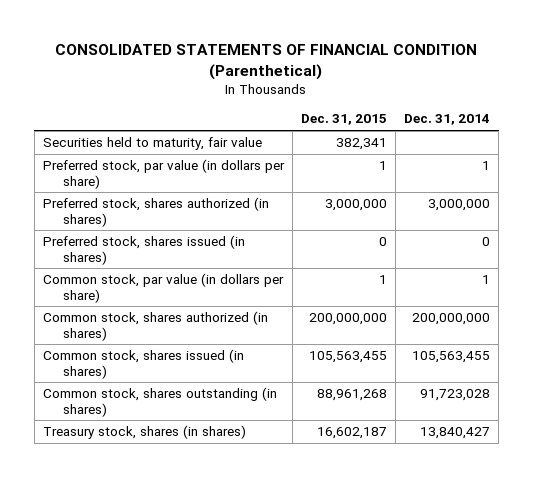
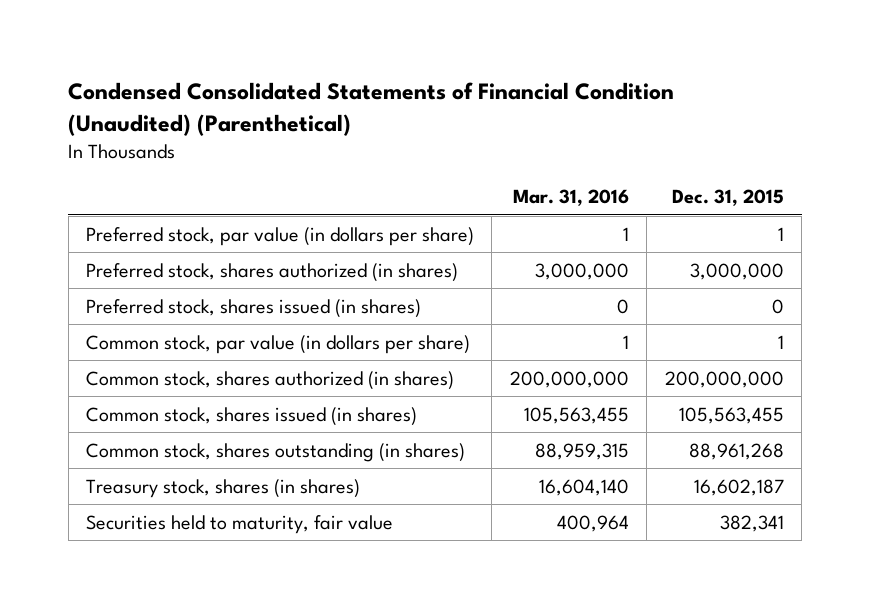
- CONSOLIDATED STATEMENTS OF FINANCIAL CONDITION (Parenthetical)
+ Condensed Consolidated Statements of Financial Condition (Unaudited) (Parenthetical)
- | Dec. 31, 2015 | Dec. 31, 2014
+ | Mar. 31, 2016 | Dec. 31, 2015
moved down: Securities held to maturity, fair value | 400,964 | 382,341

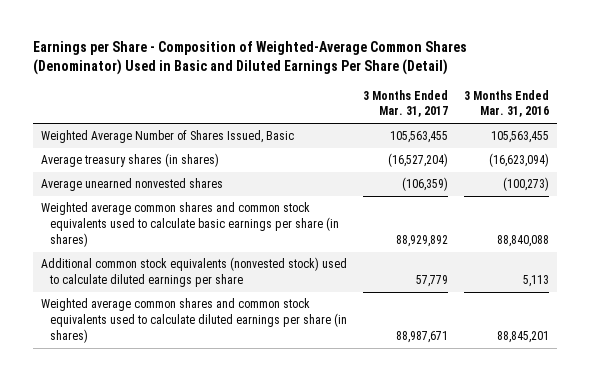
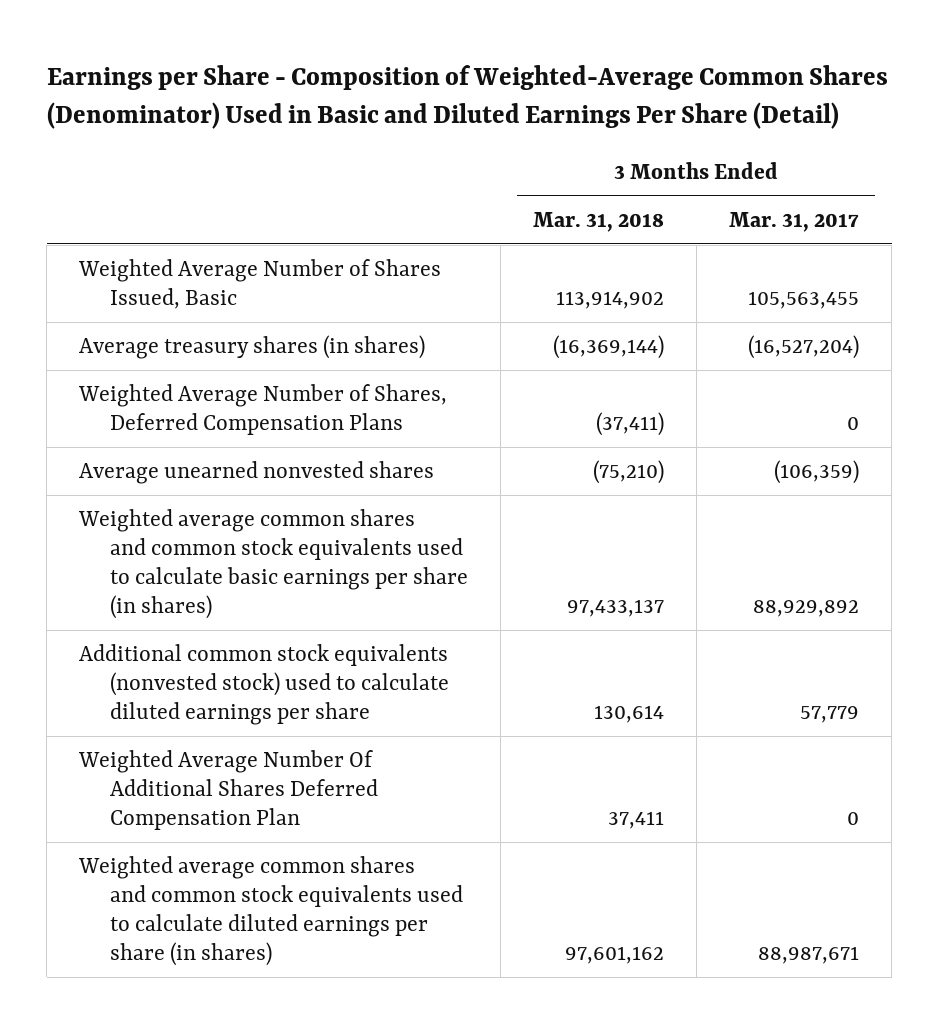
- | 3 Months Ended Mar. 31, 2017 | 3 Months Ended Mar. 31, 2016
+ | 3 Months Ended Mar. 31, 2018 | 3 Months Ended Mar. 31, 2017
+ Weighted Average Number of Shares, Deferred Compensation Plans | (37,411) | 0
+ Weighted Average Number Of Additional Shares Deferred Compensation Plan | 37,411 | 0

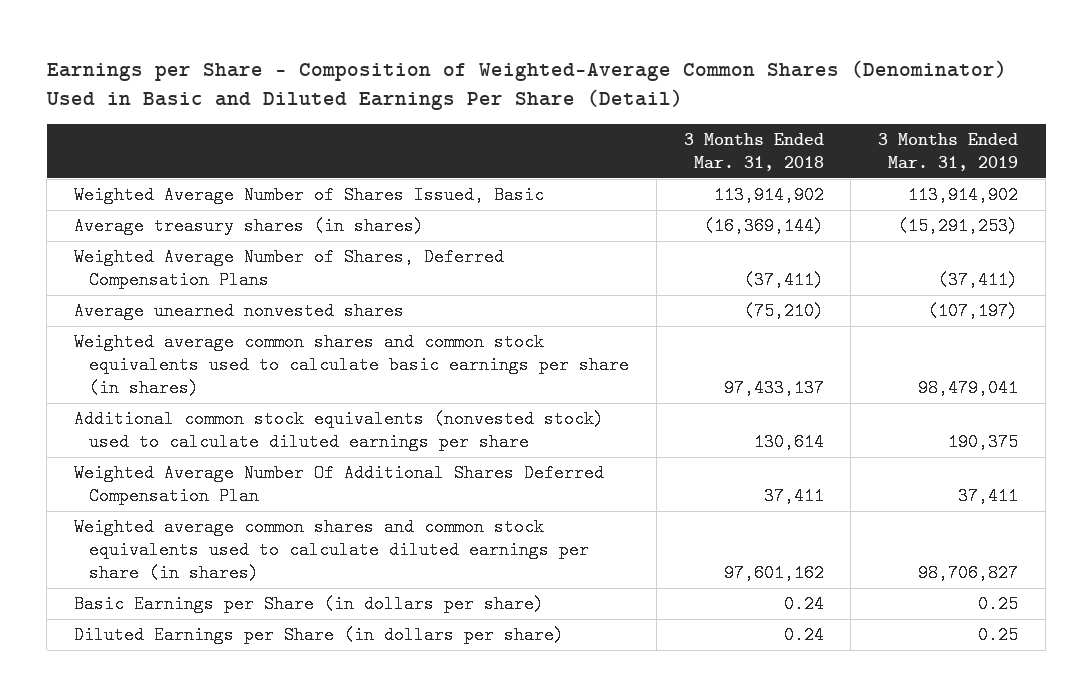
- | 3 Months Ended Mar. 31, 2018 | 3 Months Ended Mar. 31, 2017
+ | 3 Months Ended Mar. 31, 2018 | 3 Months Ended Mar. 31, 2019
+ Basic Earnings per Share (in dollars per share) | 0.24 | 0.25
+ Diluted Earnings per Share (in dollars per share) | 0.24 | 0.25

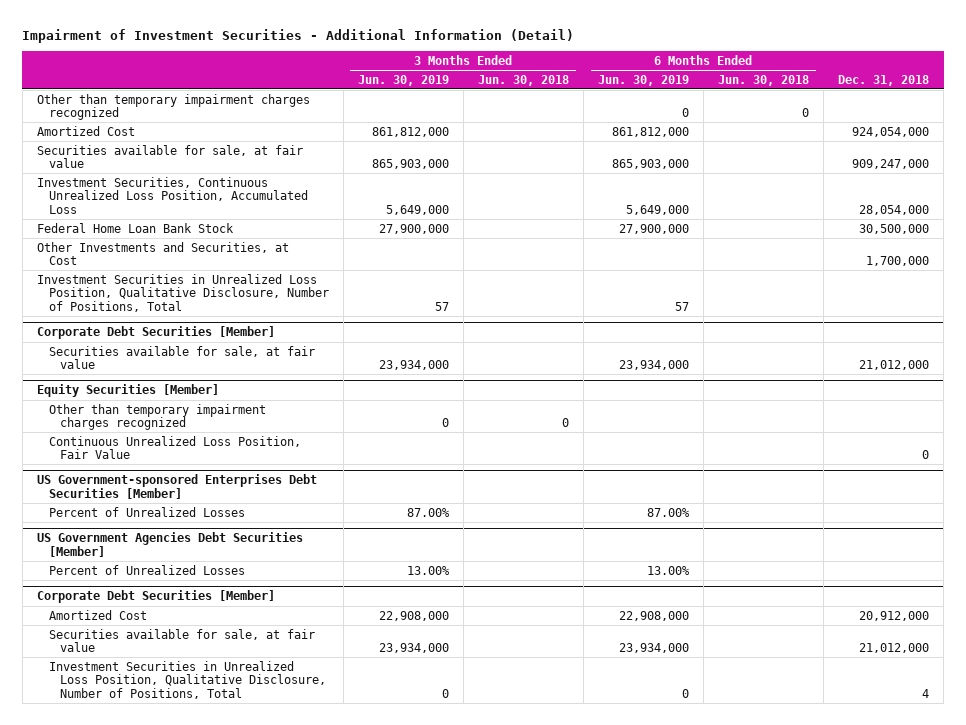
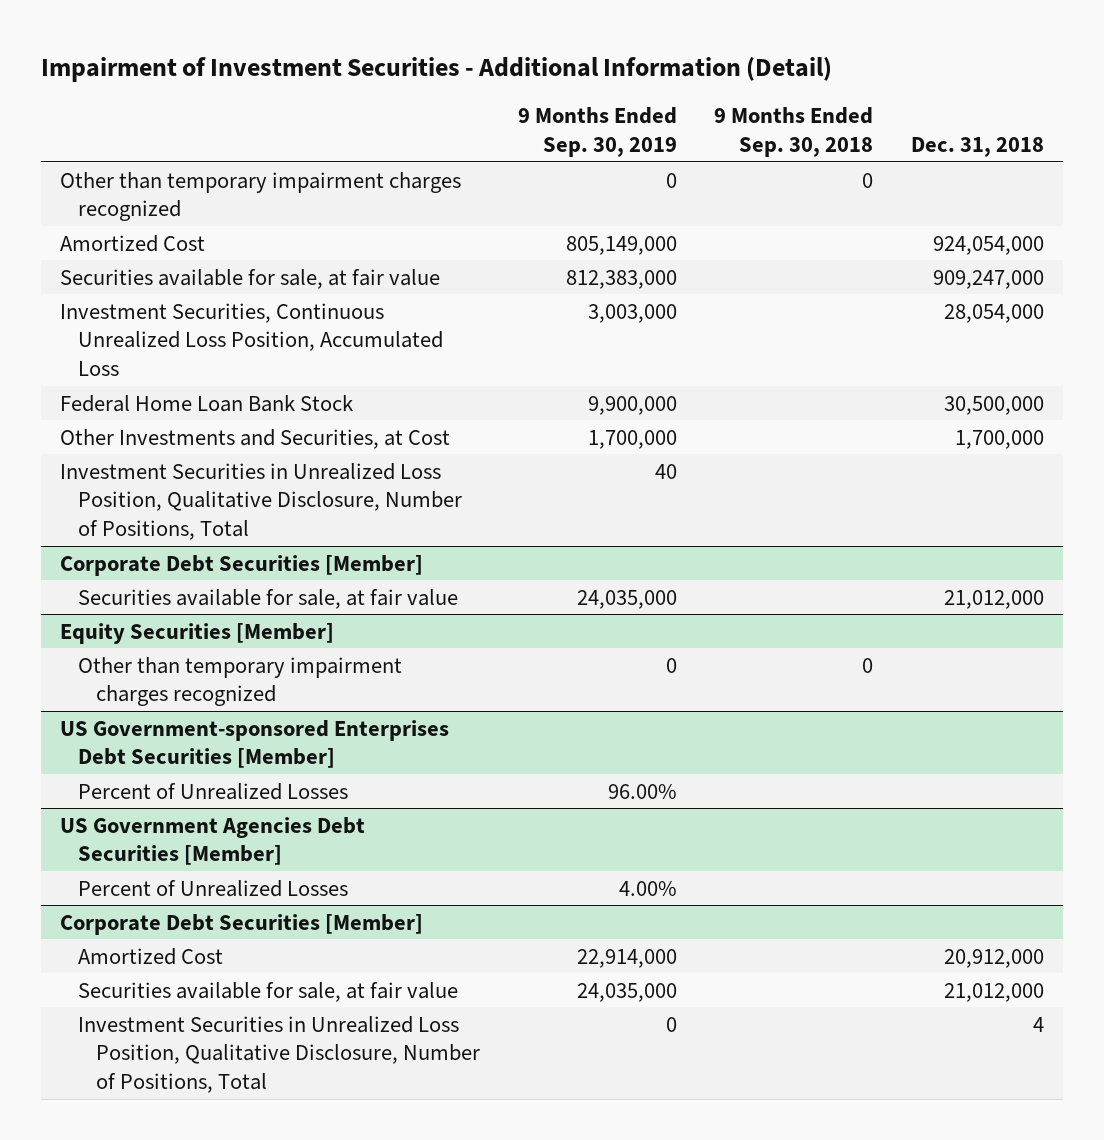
- | 3 Months Ended Jun. 30, 2019 | 3 Months Ended Jun. 30, 2018 | 6 Months Ended Jun. 30, 2019 | 6 Months Ended Jun. 30, 2018 | Dec. 31, 2018
+ | 9 Months Ended Sep. 30, 2019 | 9 Months Ended Sep. 30, 2018 | Dec. 31, 2018
@ Equity Securities [Member]
- Continuous Unrealized Loss Position, Fair Value | | | | | 0

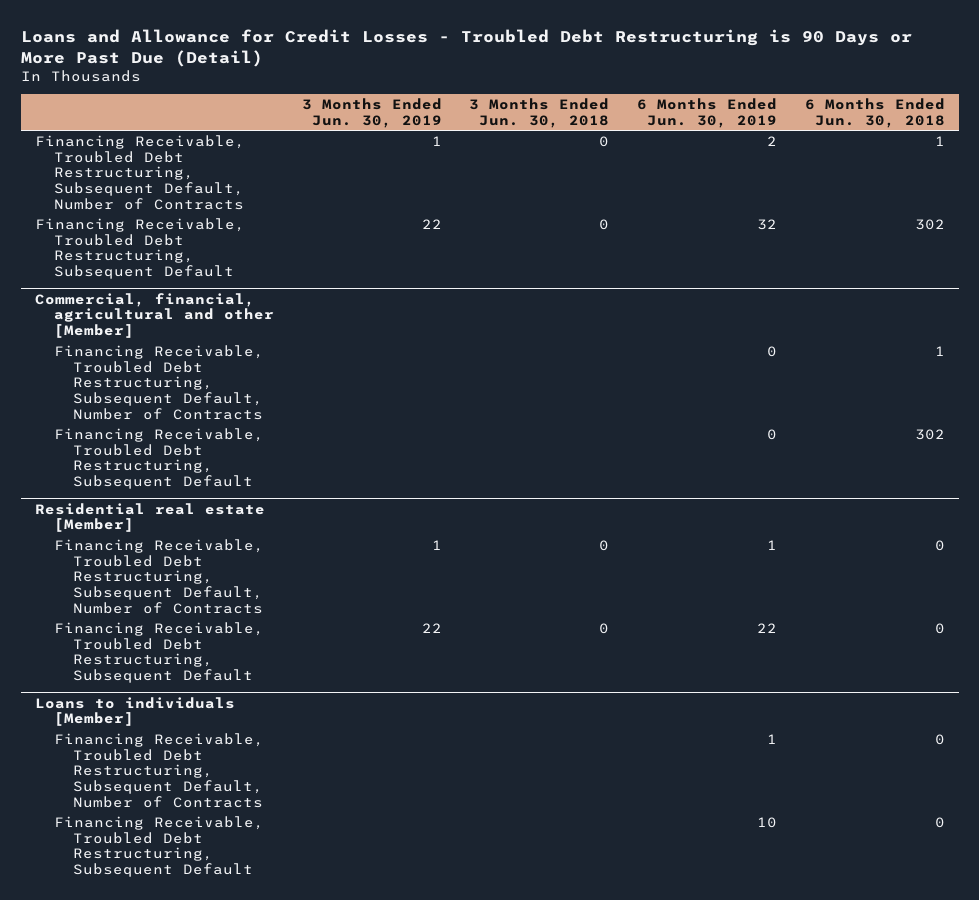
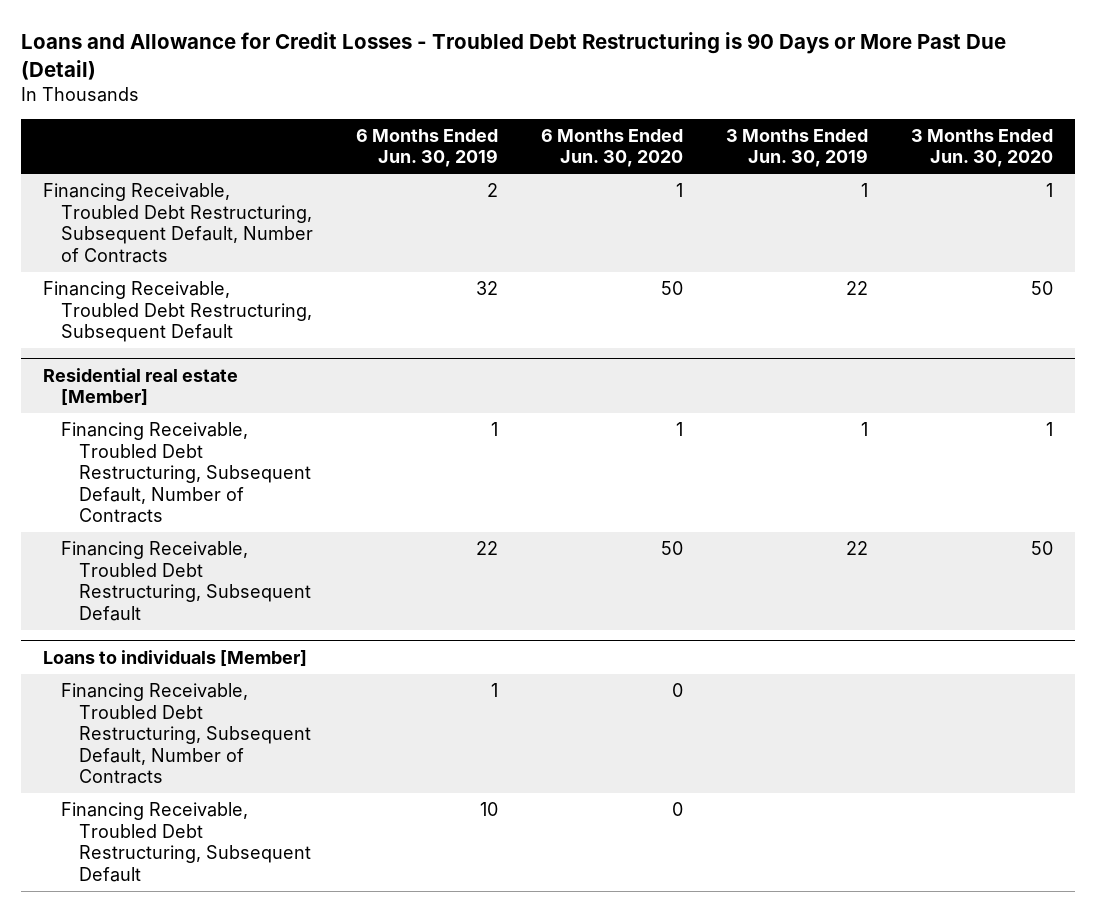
- | 3 Months Ended Jun. 30, 2019 | 3 Months Ended Jun. 30, 2018 | 6 Months Ended Jun. 30, 2019 | 6 Months Ended Jun. 30, 2018
+ | 6 Months Ended Jun. 30, 2019 | 6 Months Ended Jun. 30, 2020 | 3 Months Ended Jun. 30, 2019 | 3 Months Ended Jun. 30, 2020
- Commercial, financial, agricultural and other [Member]
- Financing Receivable, Troubled Debt Restructuring, Subsequent Default, Number of Contracts | | | 0 | 1
- Financing Receivable, Troubled Debt Restructuring, Subsequent Default | | | 0 | 302

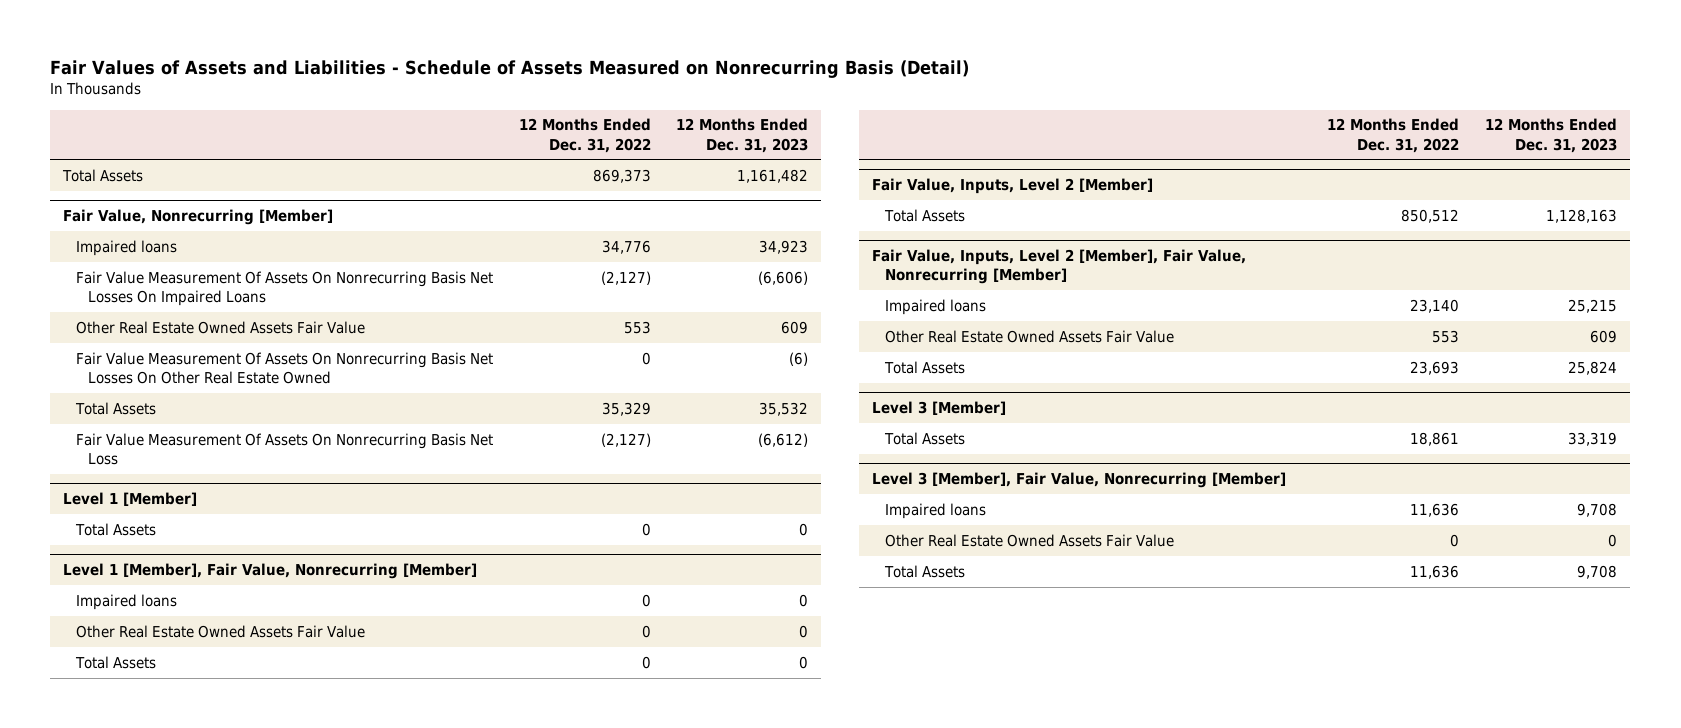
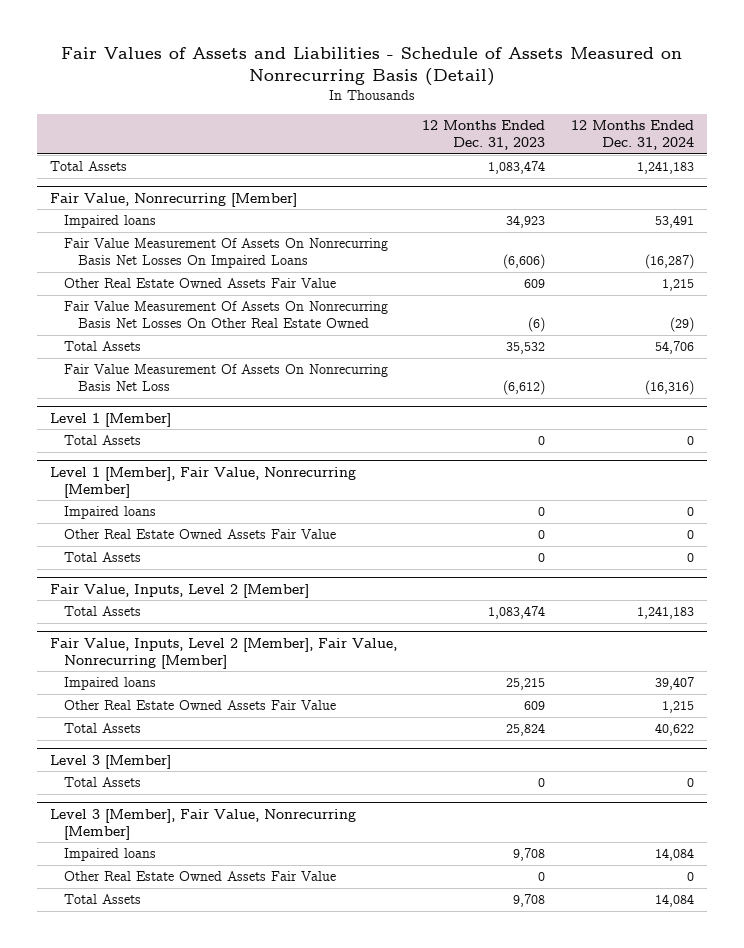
- | 12 Months Ended Dec. 31, 2022 | 12 Months Ended Dec. 31, 2023
+ | 12 Months Ended Dec. 31, 2023 | 12 Months Ended Dec. 31, 2024
- Total Assets | 869,373 | 1,161,482
+ Total Assets | 1,083,474 | 1,241,183
@ Fair Value, Inputs, Level 2 [Member]
- Total Assets | 850,512 | 1,128,163
+ Total Assets | 1,083,474 | 1,241,183
@ Level 3 [Member]
- Total Assets | 18,861 | 33,319
+ Total Assets | 0 | 0

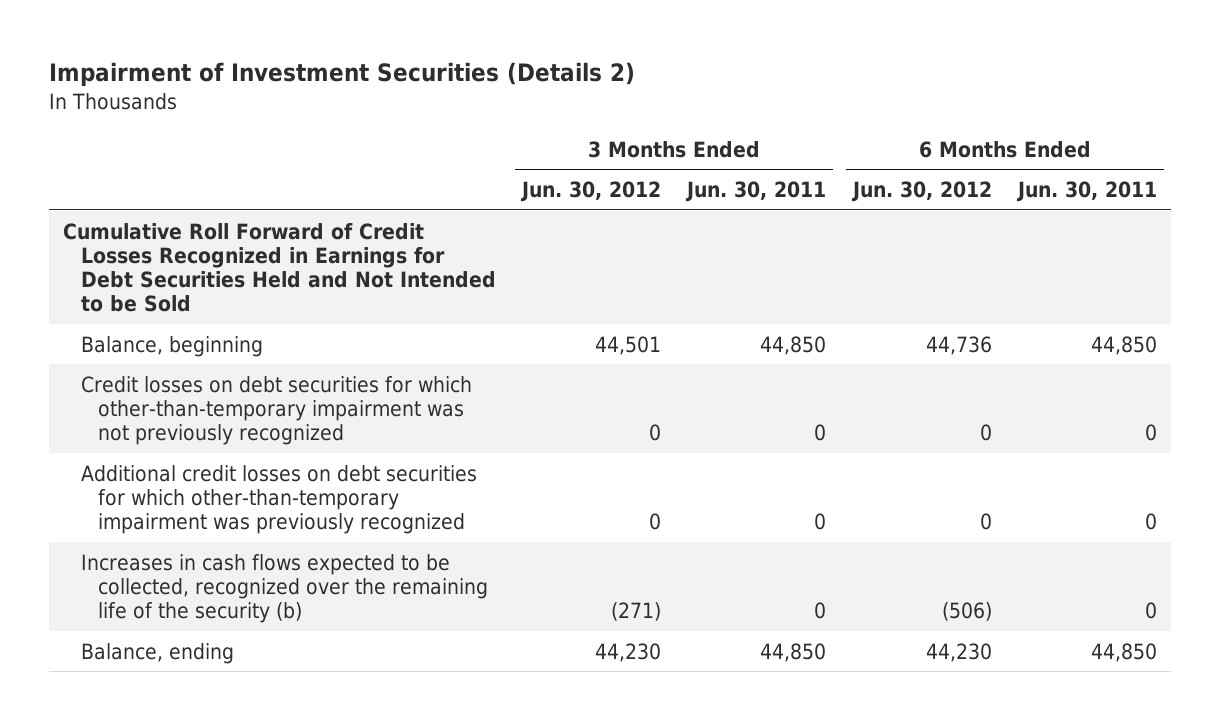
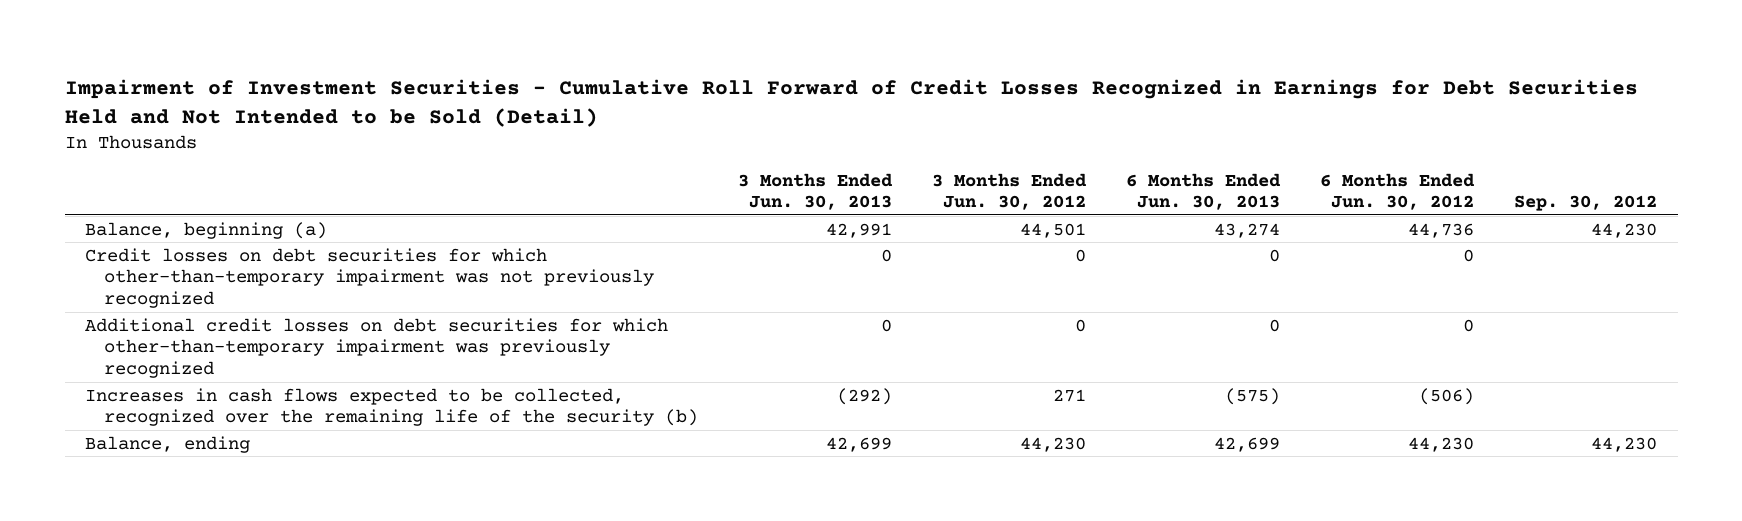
- Impairment of Investment Securities (Details 2)
+ Impairment of Investment Securities - Cumulative Roll Forward of Credit Losses Recognized in Earnings for Debt Securities Held and Not Intended to be Sold (Detail)
- | 3 Months Ended Jun. 30, 2012 | 3 Months Ended Jun. 30, 2011 | 6 Months Ended Jun. 30, 2012 | 6 Months Ended Jun. 30, 2011
+ | 3 Months Ended Jun. 30, 2013 | 3 Months Ended Jun. 30, 2012 | 6 Months Ended Jun. 30, 2013 | 6 Months Ended Jun. 30, 2012 | Sep. 30, 2012
- Cumulative Roll Forward of Credit Losses Recognized in Earnings for Debt Securities Held and Not Intended to be Sold
- Balance, beginning | 44,501 | 44,850 | 44,736 | 44,850
+ Balance, beginning (a) | 42,991 | 44,501 | 43,274 | 44,736 | 44,230
- Increases in cash flows expected to be collected, recognized over the remaining life of the security (b) | (271) | 0 | (506) | 0
+ Increases in cash flows expected to be collected, recognized over the remaining life of the security (b) | (292) | 271 | (575) | (506) |

